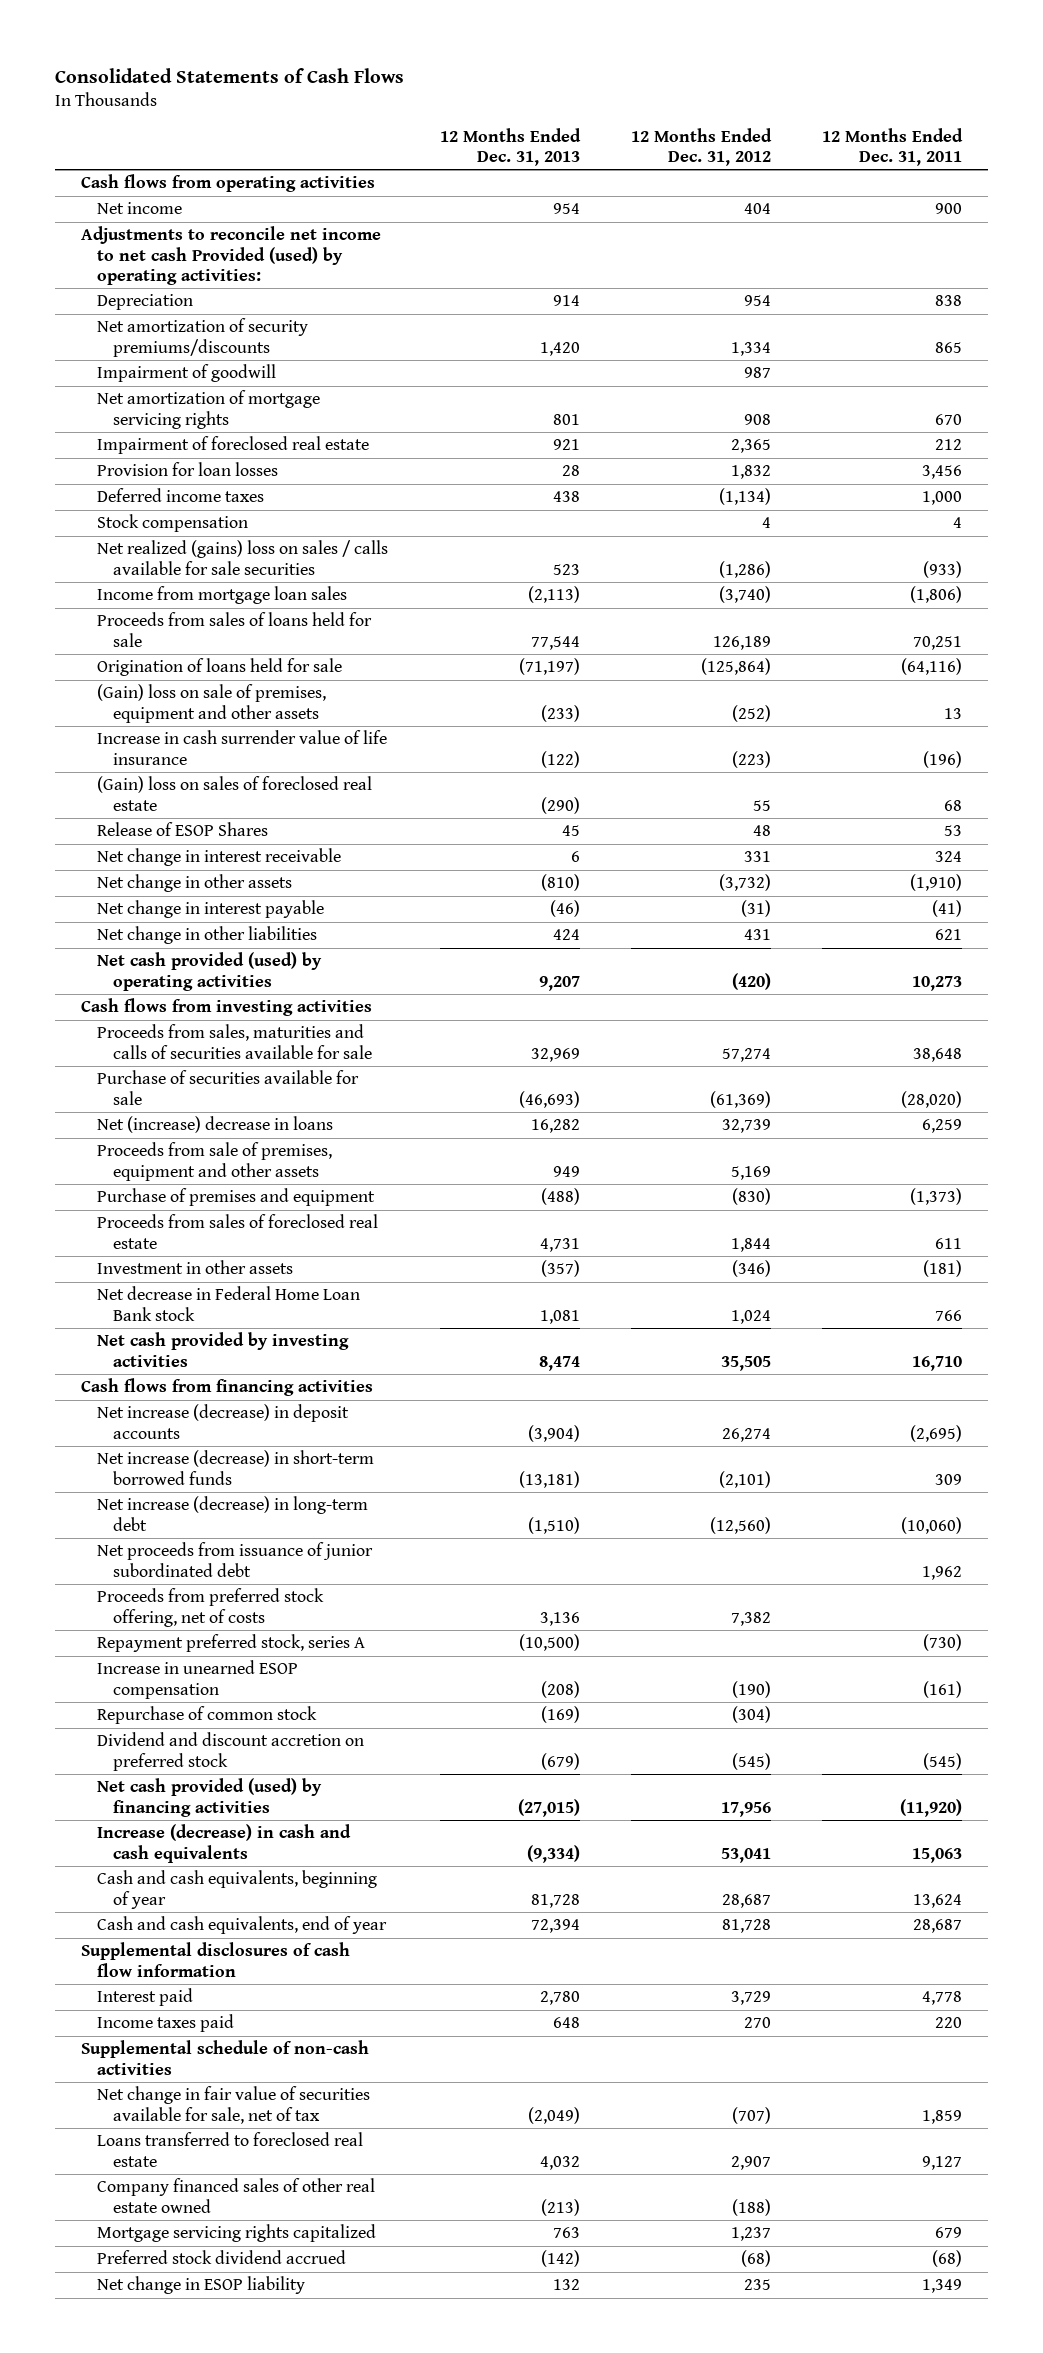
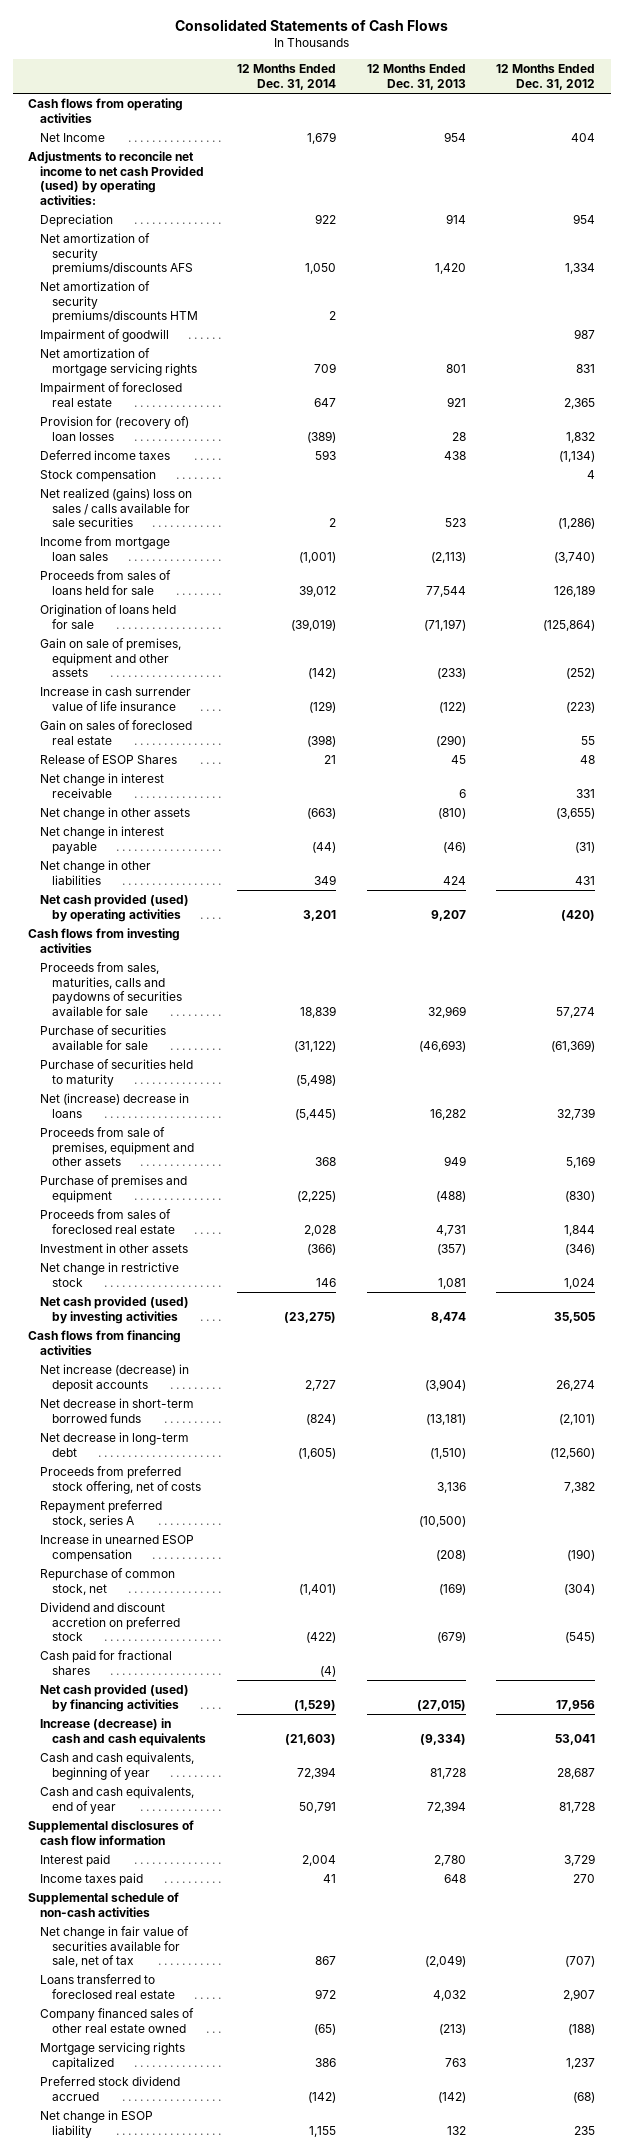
- | 12 Months Ended Dec. 31, 2013 | 12 Months Ended Dec. 31, 2012 | 12 Months Ended Dec. 31, 2011
+ | 12 Months Ended Dec. 31, 2014 | 12 Months Ended Dec. 31, 2013 | 12 Months Ended Dec. 31, 2012
- Net income | 954 | 404 | 900
+ Net Income | 1,679 | 954 | 404
- Net amortization of security premiums/discounts | 1,420 | 1,334 | 865
+ Net amortization of security premiums/discounts AFS | 1,050 | 1,420 | 1,334
+ Net amortization of security premiums/discounts HTM | 2 | |
- Net amortization of mortgage servicing rights | 801 | 908 | 670
+ Net amortization of mortgage servicing rights | 709 | 801 | 831
- Provision for loan losses | 28 | 1,832 | 3,456
+ Provision for (recovery of) loan losses | (389) | 28 | 1,832
- (Gain) loss on sale of premises, equipment and other assets | (233) | (252) | 13
+ Gain on sale of premises, equipment and other assets | (142) | (233) | (252)
- (Gain) loss on sales of foreclosed real estate | (290) | 55 | 68
+ Gain on sales of foreclosed real estate | (398) | (290) | 55
- Net change in other assets | (810) | (3,732) | (1,910)
+ Net change in other assets | (663) | (810) | (3,655)
- Proceeds from sales, maturities and calls of securities available for sale | 32,969 | 57,274 | 38,648
+ Proceeds from sales, maturities, calls and paydowns of securities available for sale | 18,839 | 32,969 | 57,274
+ Purchase of securities held to maturity | (5,498) | |
- Net decrease in Federal Home Loan Bank stock | 1,081 | 1,024 | 766
- Net cash provided by investing activities | 8,474 | 35,505 | 16,710
+ Net change in restrictive stock | 146 | 1,081 | 1,024
+ Net cash provided (used) by investing activities | (23,275) | 8,474 | 35,505
- Net increase (decrease) in short-term borrowed funds | (13,181) | (2,101) | 309
- Net increase (decrease) in long-term debt | (1,510) | (12,560) | (10,060)
- Net proceeds from issuance of junior subordinated debt | | | 1,962
+ Net decrease in short-term borrowed funds | (824) | (13,181) | (2,101)
+ Net decrease in long-term debt | (1,605) | (1,510) | (12,560)
- Repurchase of common stock | (169) | (304) |
+ Repurchase of common stock, net | (1,401) | (169) | (304)
+ Cash paid for fractional shares | (4) | |

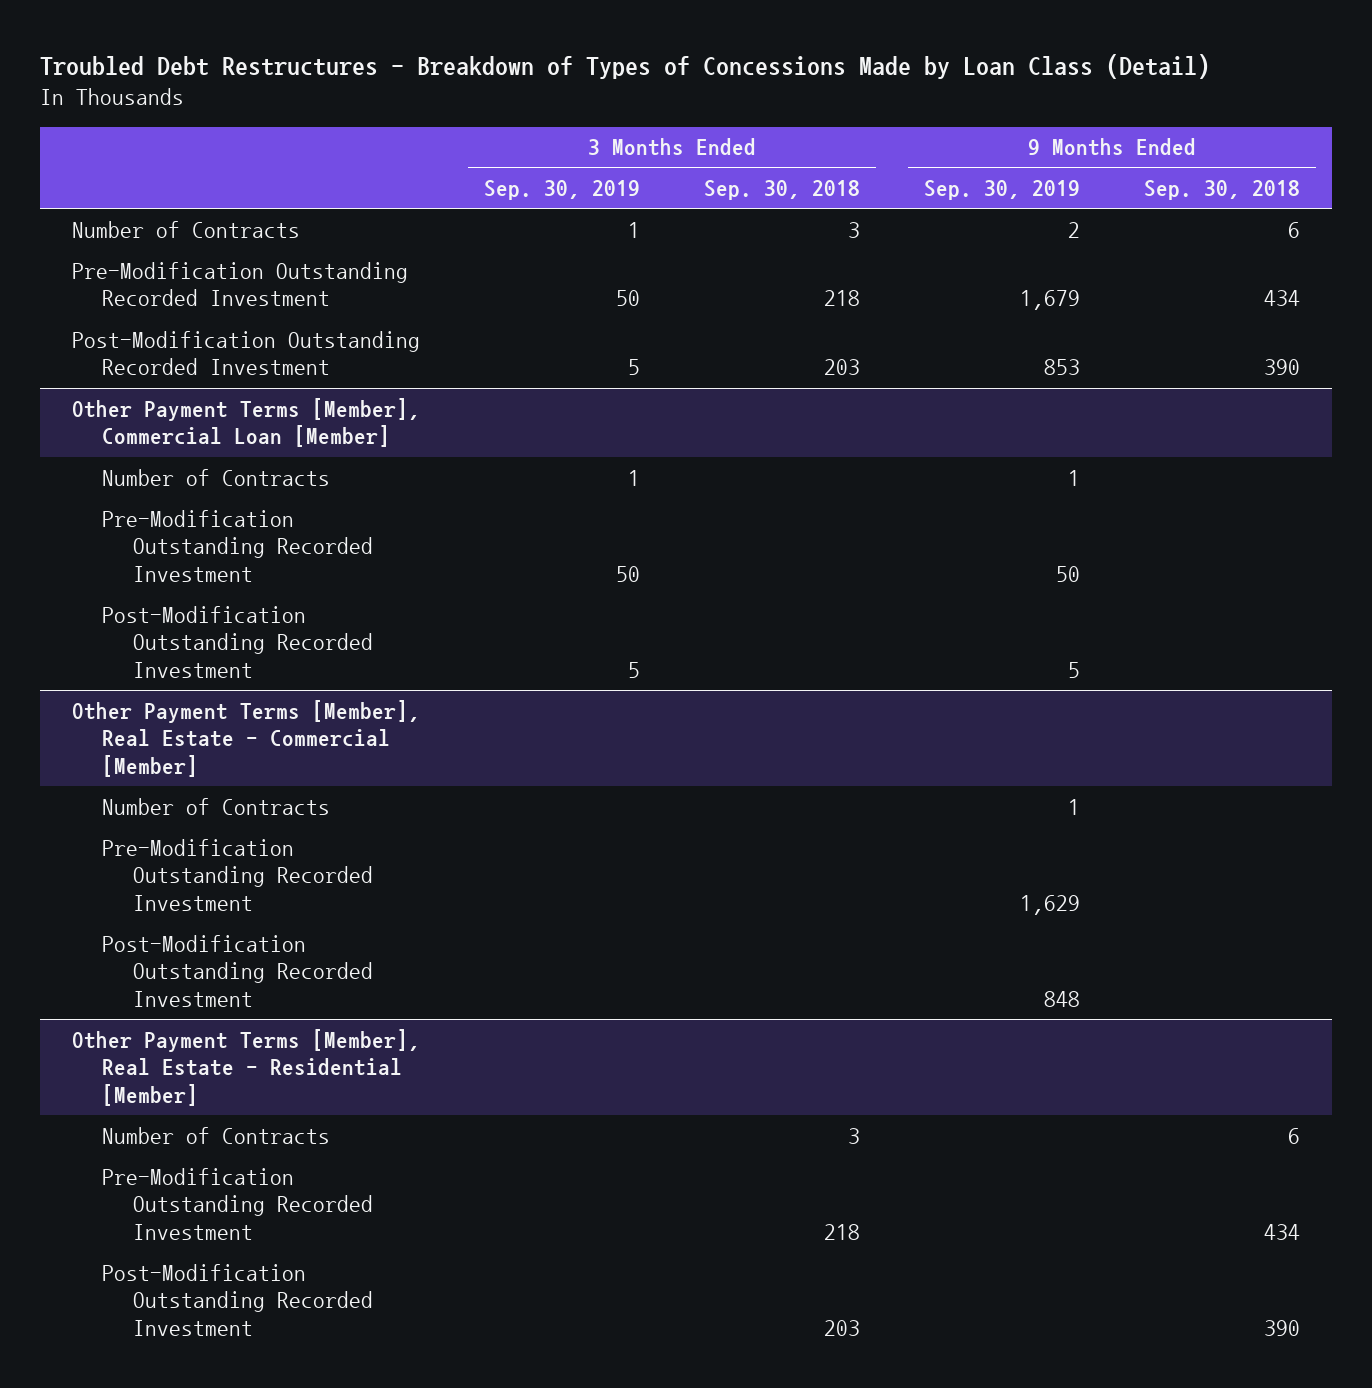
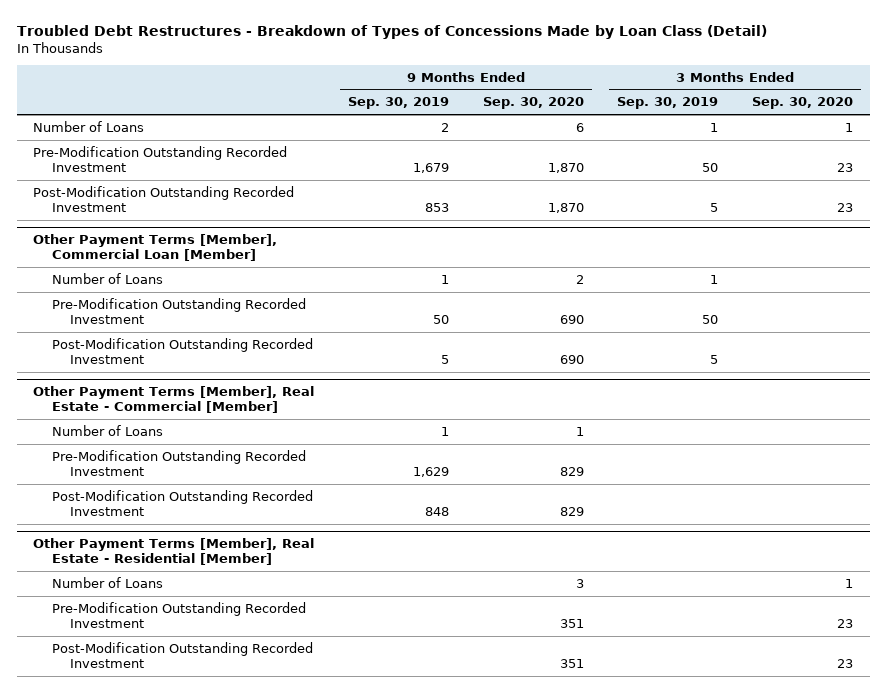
- | 3 Months Ended Sep. 30, 2019 | 3 Months Ended Sep. 30, 2018 | 9 Months Ended Sep. 30, 2019 | 9 Months Ended Sep. 30, 2018
+ | 9 Months Ended Sep. 30, 2019 | 9 Months Ended Sep. 30, 2020 | 3 Months Ended Sep. 30, 2019 | 3 Months Ended Sep. 30, 2020
- Number of Contracts | 1 | 3 | 2 | 6
+ Number of Loans | 2 | 6 | 1 | 1
@ Other Payment Terms [Member], Commercial Loan [Member]
- Number of Contracts | 1 | | 1 |
+ Number of Loans | 1 | 2 | 1 |
@ Other Payment Terms [Member], Real Estate - Commercial [Member]
- Number of Contracts | | | 1 |
+ Number of Loans | 1 | 1 | |
@ Other Payment Terms [Member], Real Estate - Residential [Member]
- Number of Contracts | | 3 | | 6
+ Number of Loans | | 3 | | 1

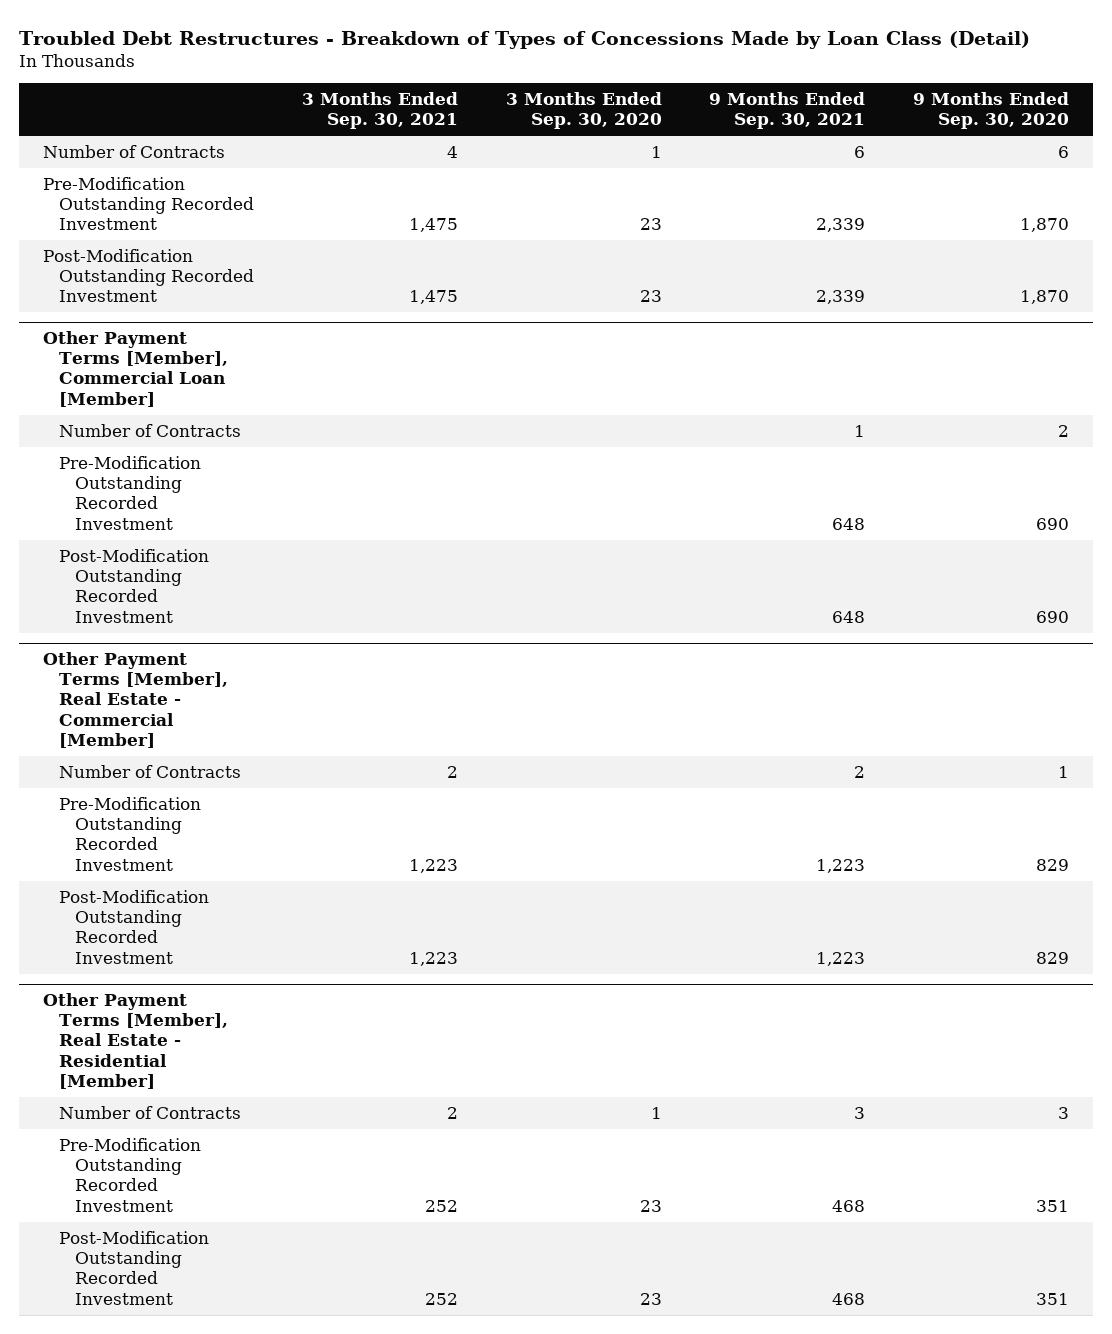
- | 9 Months Ended Sep. 30, 2019 | 9 Months Ended Sep. 30, 2020 | 3 Months Ended Sep. 30, 2019 | 3 Months Ended Sep. 30, 2020
+ | 3 Months Ended Sep. 30, 2021 | 3 Months Ended Sep. 30, 2020 | 9 Months Ended Sep. 30, 2021 | 9 Months Ended Sep. 30, 2020
- Number of Loans | 2 | 6 | 1 | 1
+ Number of Contracts | 4 | 1 | 6 | 6
@ Other Payment Terms [Member], Commercial Loan [Member]
- Number of Loans | 1 | 2 | 1 |
+ Number of Contracts | | | 1 | 2
@ Other Payment Terms [Member], Real Estate - Commercial [Member]
- Number of Loans | 1 | 1 | |
+ Number of Contracts | 2 | | 2 | 1
@ Other Payment Terms [Member], Real Estate - Residential [Member]
- Number of Loans | | 3 | | 1
+ Number of Contracts | 2 | 1 | 3 | 3

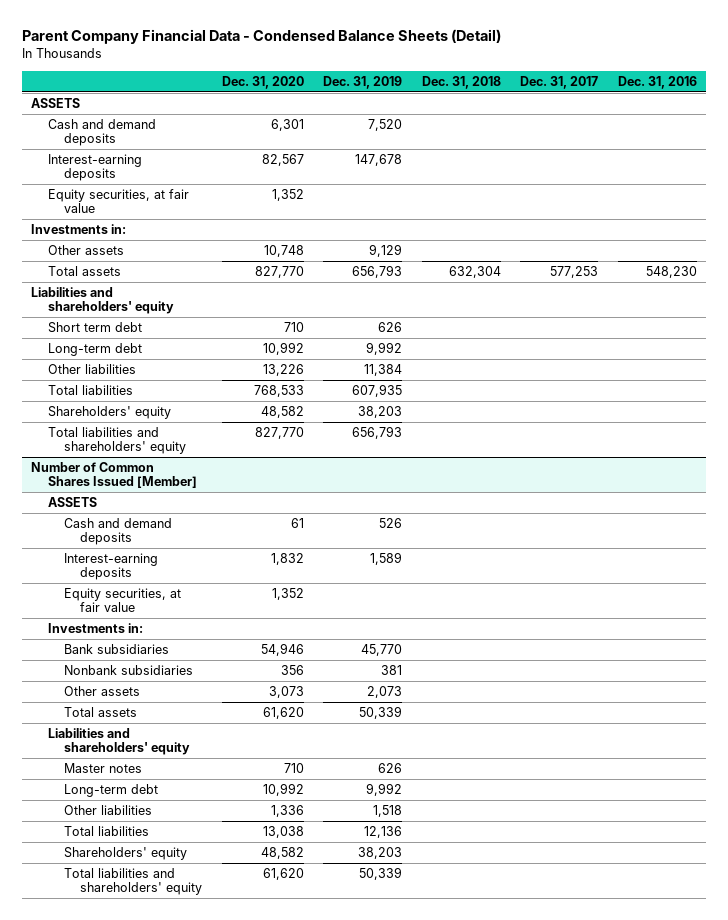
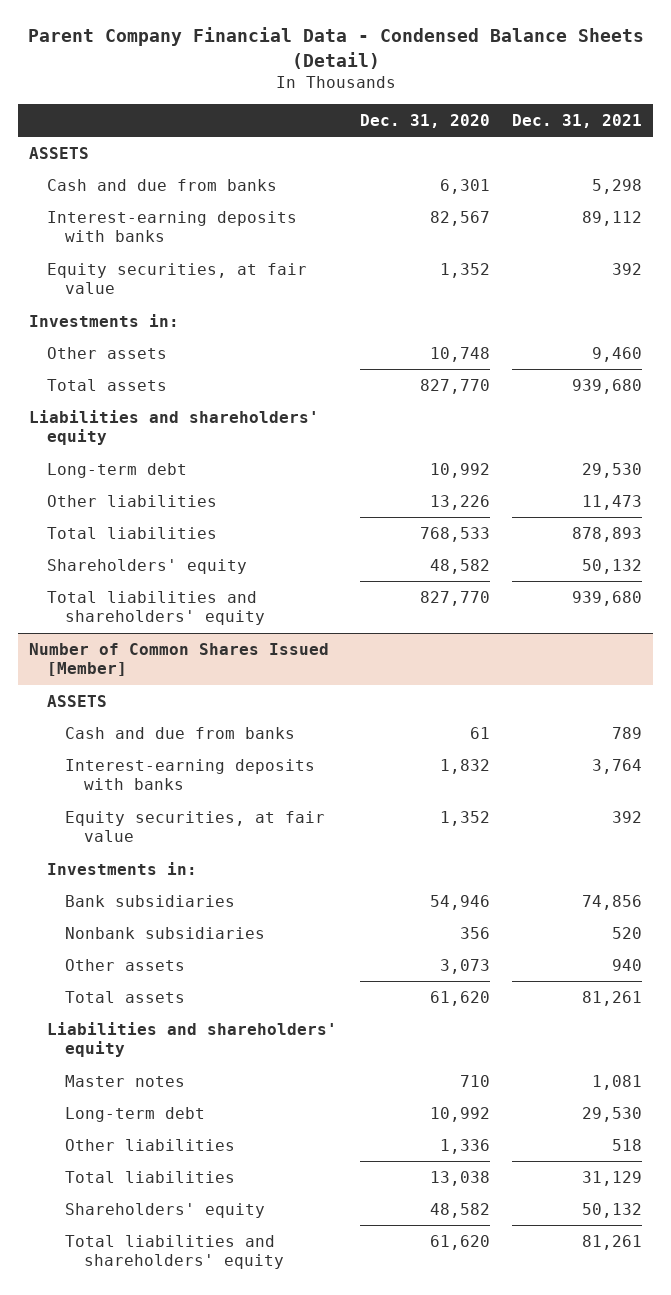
- | Dec. 31, 2020 | Dec. 31, 2019 | Dec. 31, 2018 | Dec. 31, 2017 | Dec. 31, 2016
+ | Dec. 31, 2020 | Dec. 31, 2021
- Cash and demand deposits | 6,301 | 7,520 | | |
- Interest-earning deposits | 82,567 | 147,678 | | |
+ Cash and due from banks | 6,301 | 5,298
+ Interest-earning deposits with banks | 82,567 | 89,112
- Short term debt | 710 | 626 | | |
@ Number of Common Shares Issued [Member]
- Cash and demand deposits | 61 | 526 | | |
- Interest-earning deposits | 1,832 | 1,589 | | |
+ Cash and due from banks | 61 | 789
+ Interest-earning deposits with banks | 1,832 | 3,764

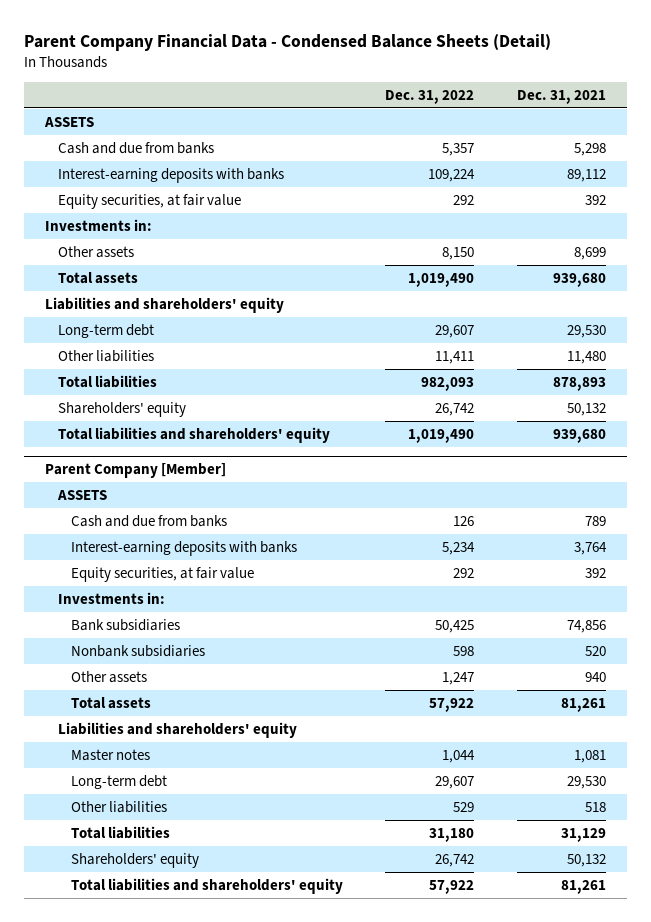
- | Dec. 31, 2020 | Dec. 31, 2021
+ | Dec. 31, 2022 | Dec. 31, 2021
- Other assets | 10,748 | 9,460
+ Other assets | 8,150 | 8,699
- Other liabilities | 13,226 | 11,473
+ Other liabilities | 11,411 | 11,480
- Number of Common Shares Issued [Member]
+ Parent Company [Member]

